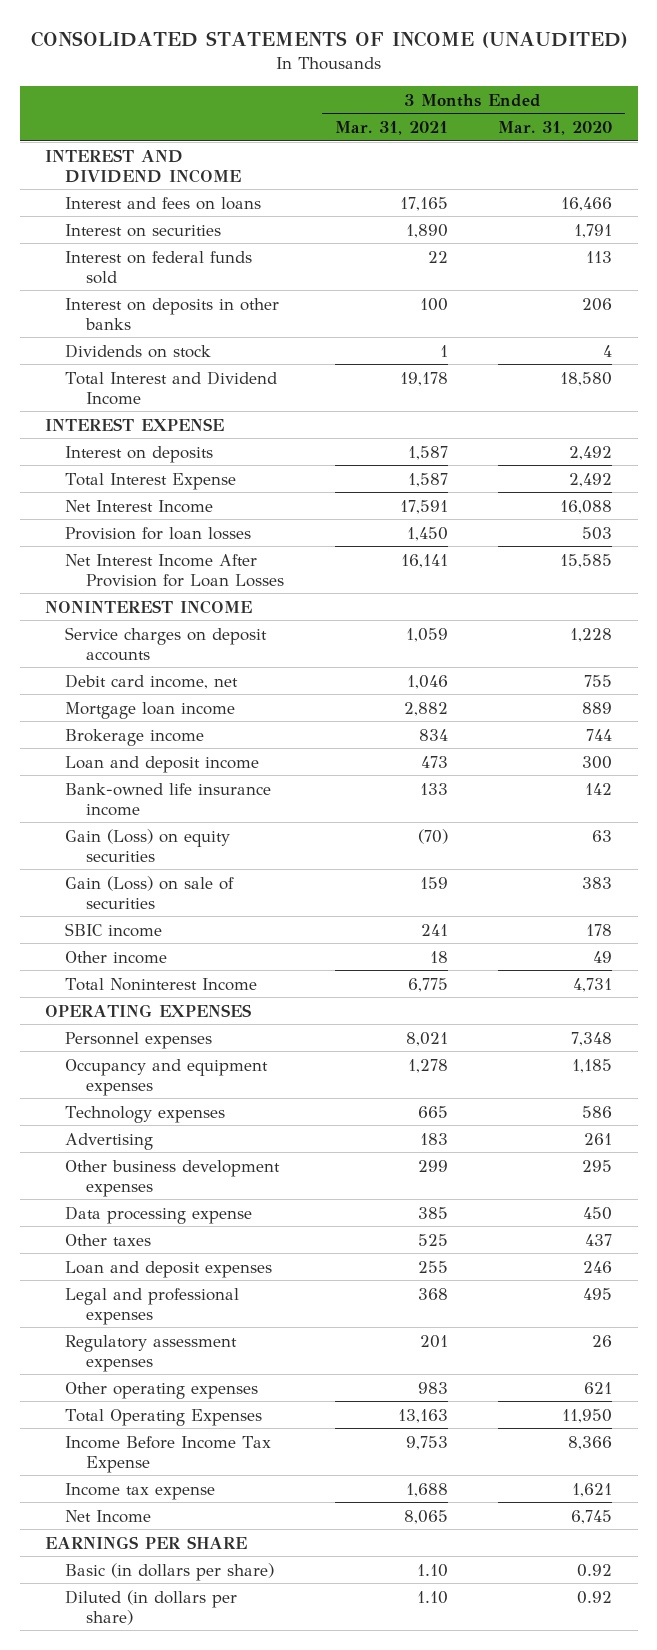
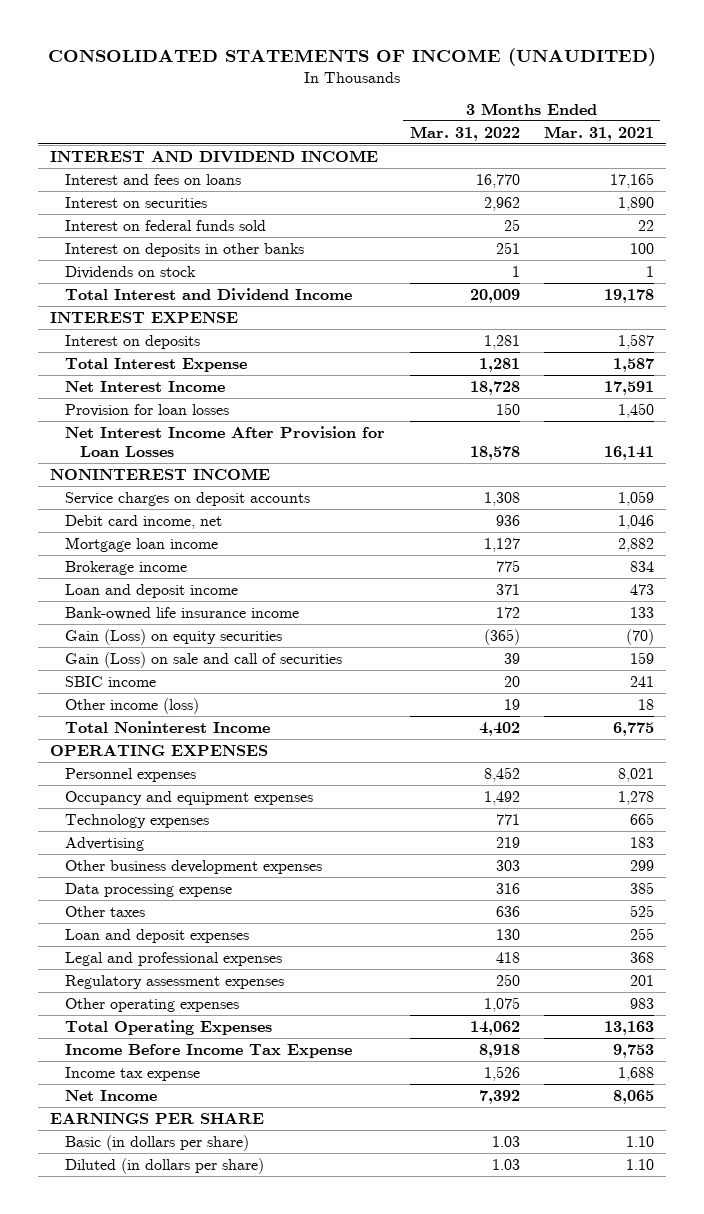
- | 3 Months Ended Mar. 31, 2021 | 3 Months Ended Mar. 31, 2020
+ | 3 Months Ended Mar. 31, 2022 | 3 Months Ended Mar. 31, 2021
- Gain (Loss) on sale of securities | 159 | 383
+ Gain (Loss) on sale and call of securities | 39 | 159
- Other income | 18 | 49
+ Other income (loss) | 19 | 18

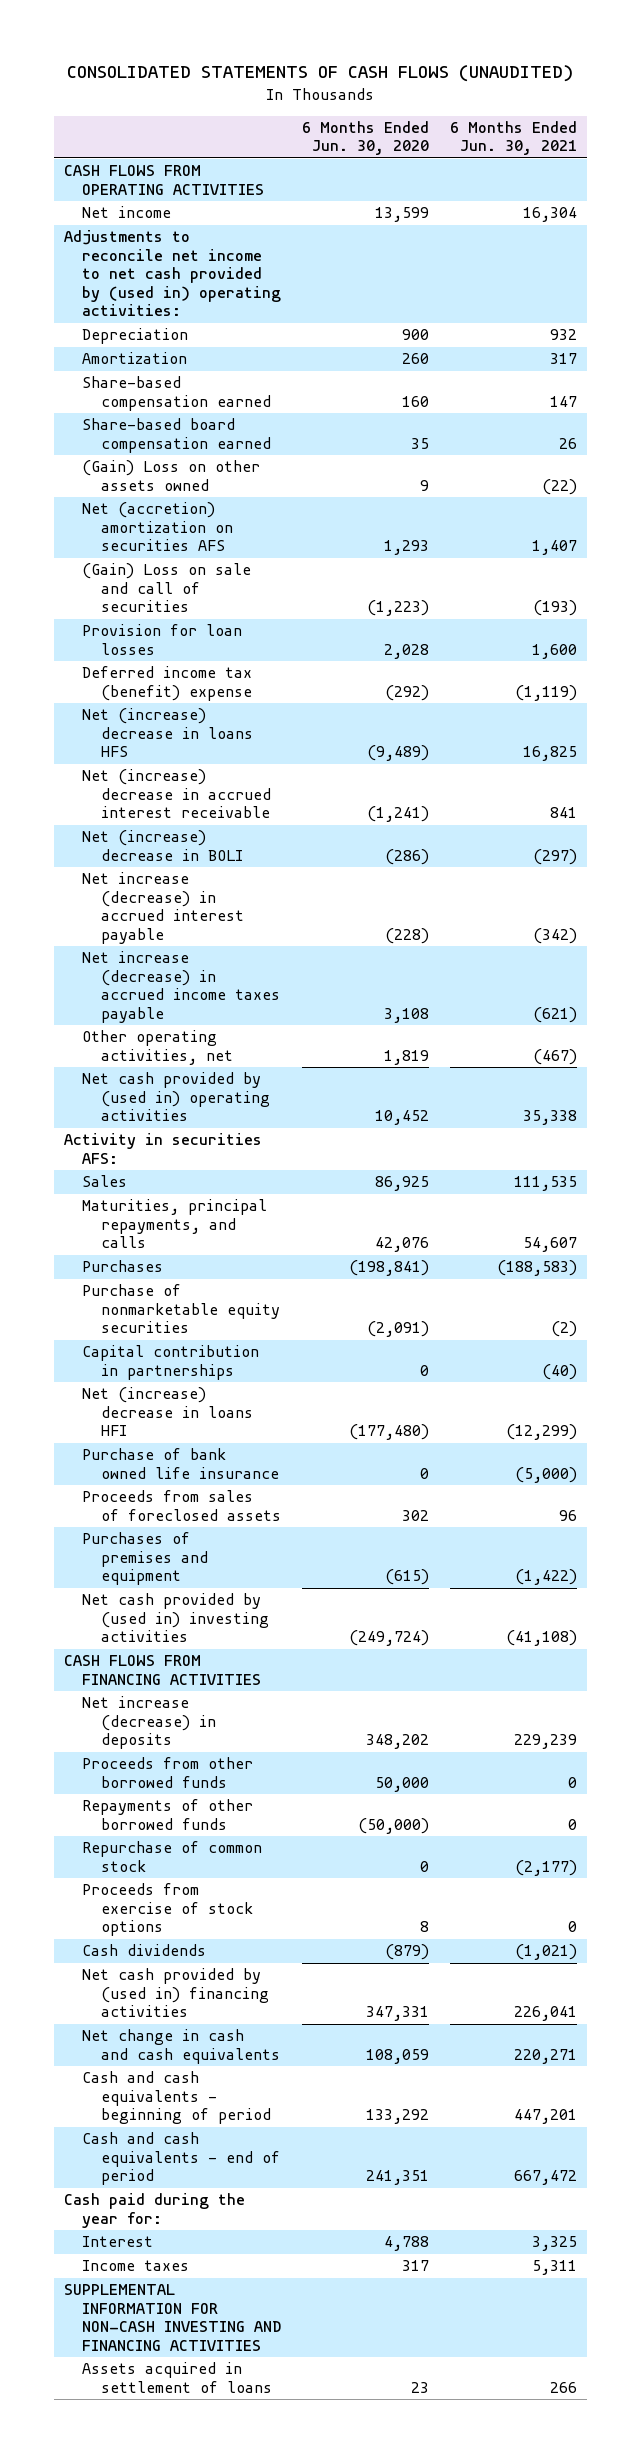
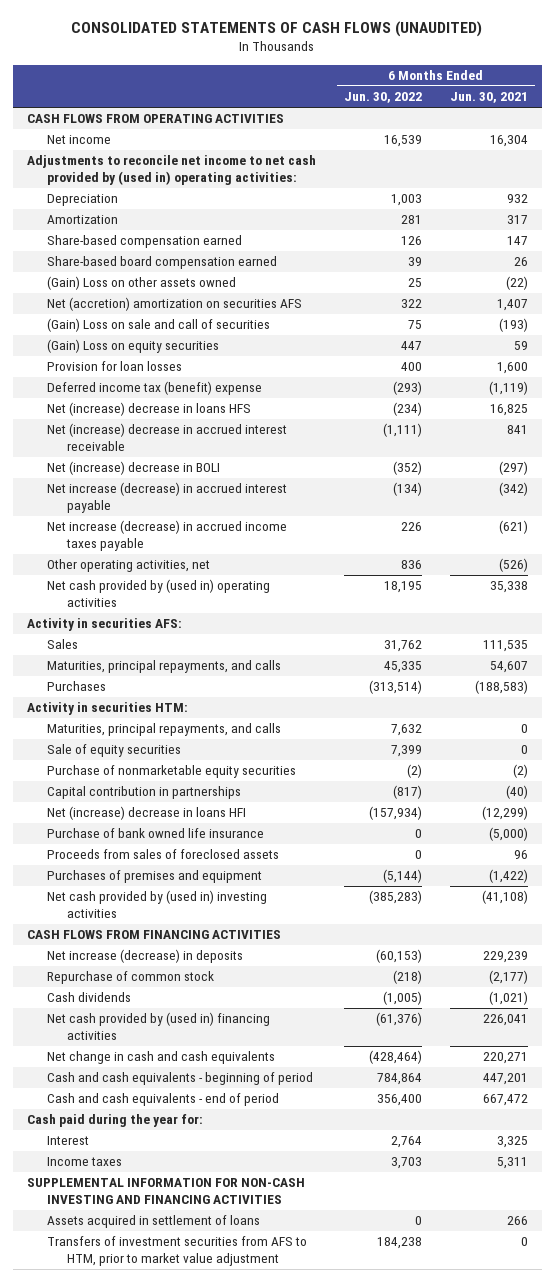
- | 6 Months Ended Jun. 30, 2020 | 6 Months Ended Jun. 30, 2021
+ | 6 Months Ended Jun. 30, 2022 | 6 Months Ended Jun. 30, 2021
+ (Gain) Loss on equity securities | 447 | 59
- Other operating activities, net | 1,819 | (467)
+ Other operating activities, net | 836 | (526)
+ Activity in securities HTM:
+ Maturities, principal repayments, and calls | 7,632 | 0
+ Sale of equity securities | 7,399 | 0
- Proceeds from other borrowed funds | 50,000 | 0
- Repayments of other borrowed funds | (50,000) | 0
- Proceeds from exercise of stock options | 8 | 0
+ Transfers of investment securities from AFS to HTM, prior to market value adjustment | 184,238 | 0

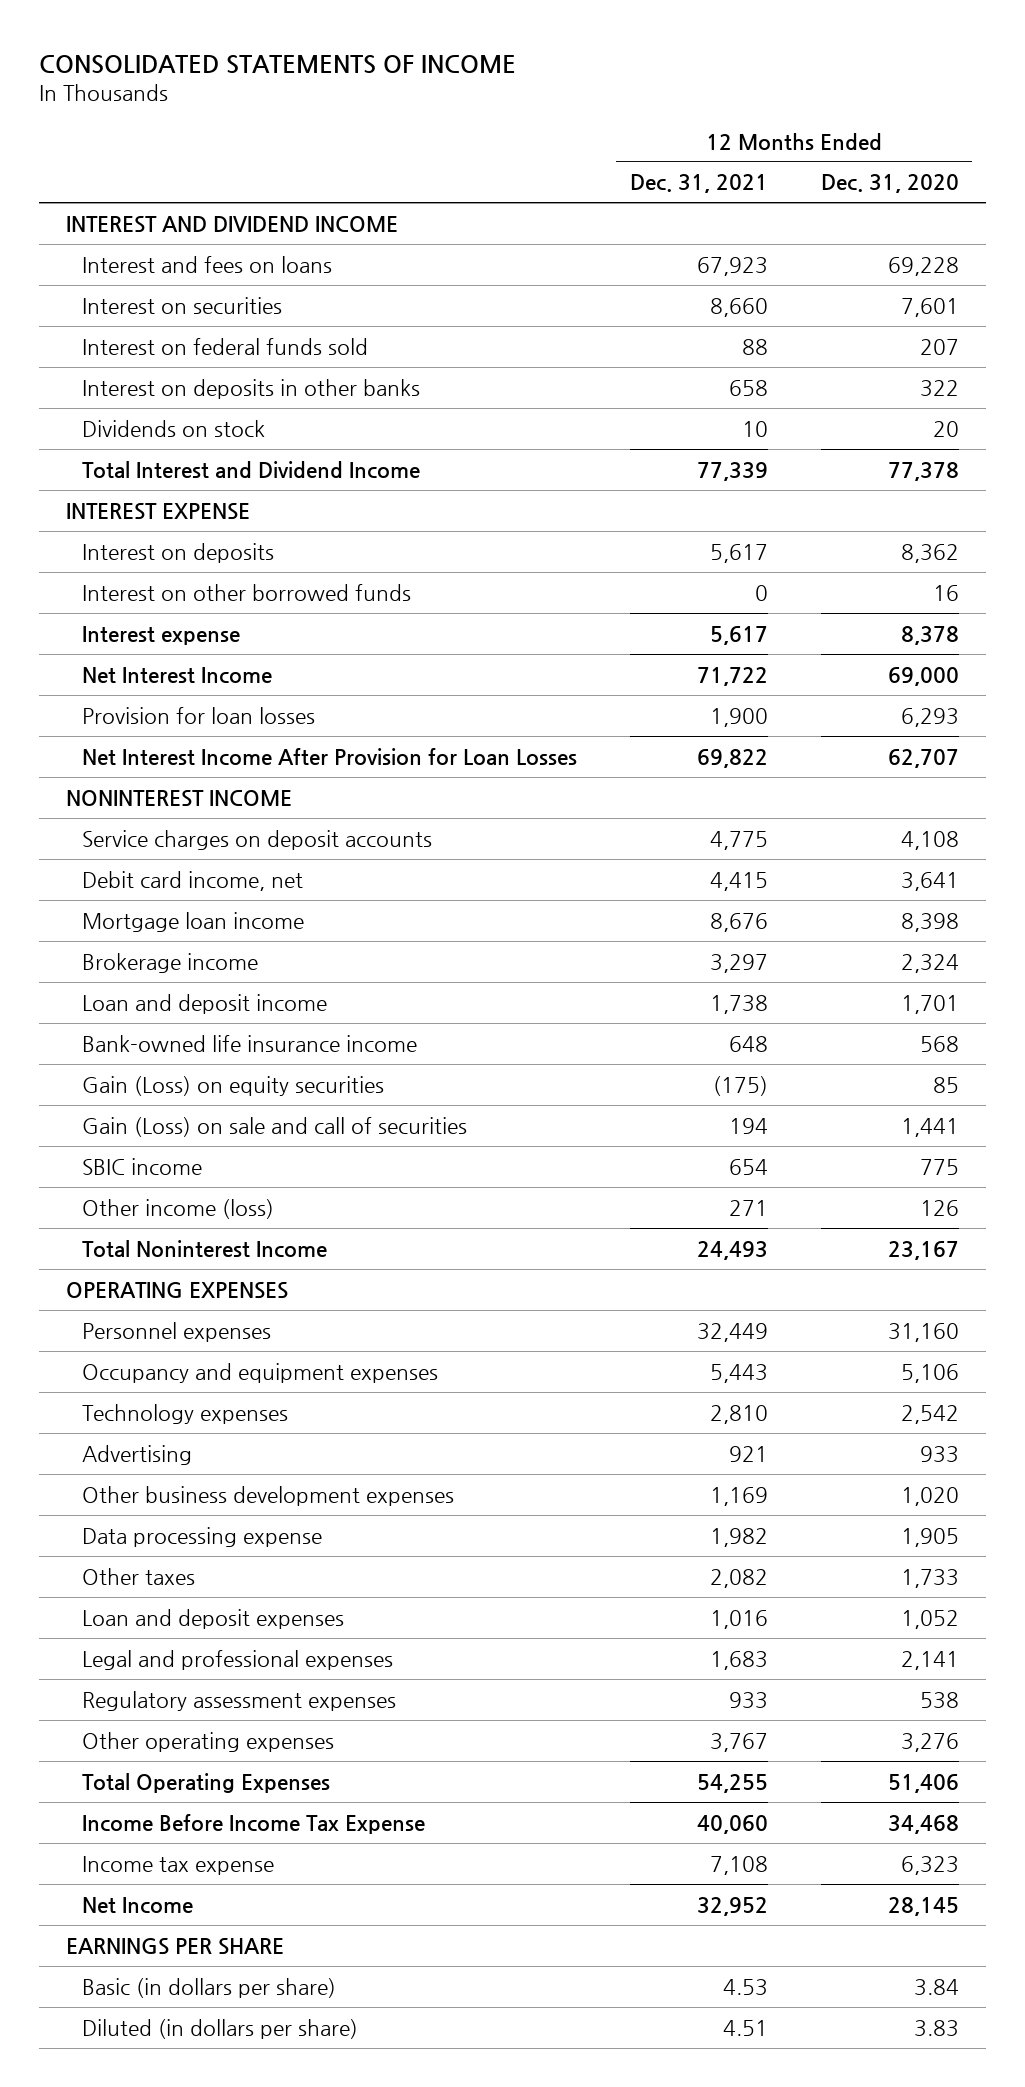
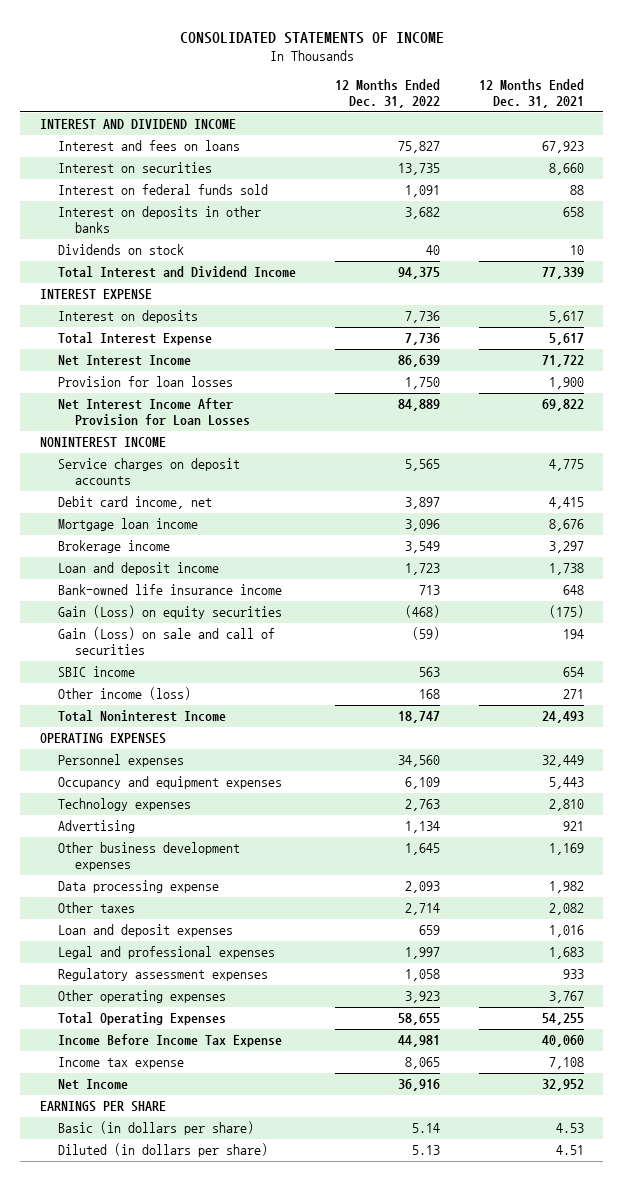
- | 12 Months Ended Dec. 31, 2021 | 12 Months Ended Dec. 31, 2020
+ | 12 Months Ended Dec. 31, 2022 | 12 Months Ended Dec. 31, 2021
- Interest on other borrowed funds | 0 | 16
- Interest expense | 5,617 | 8,378
+ Total Interest Expense | 7,736 | 5,617

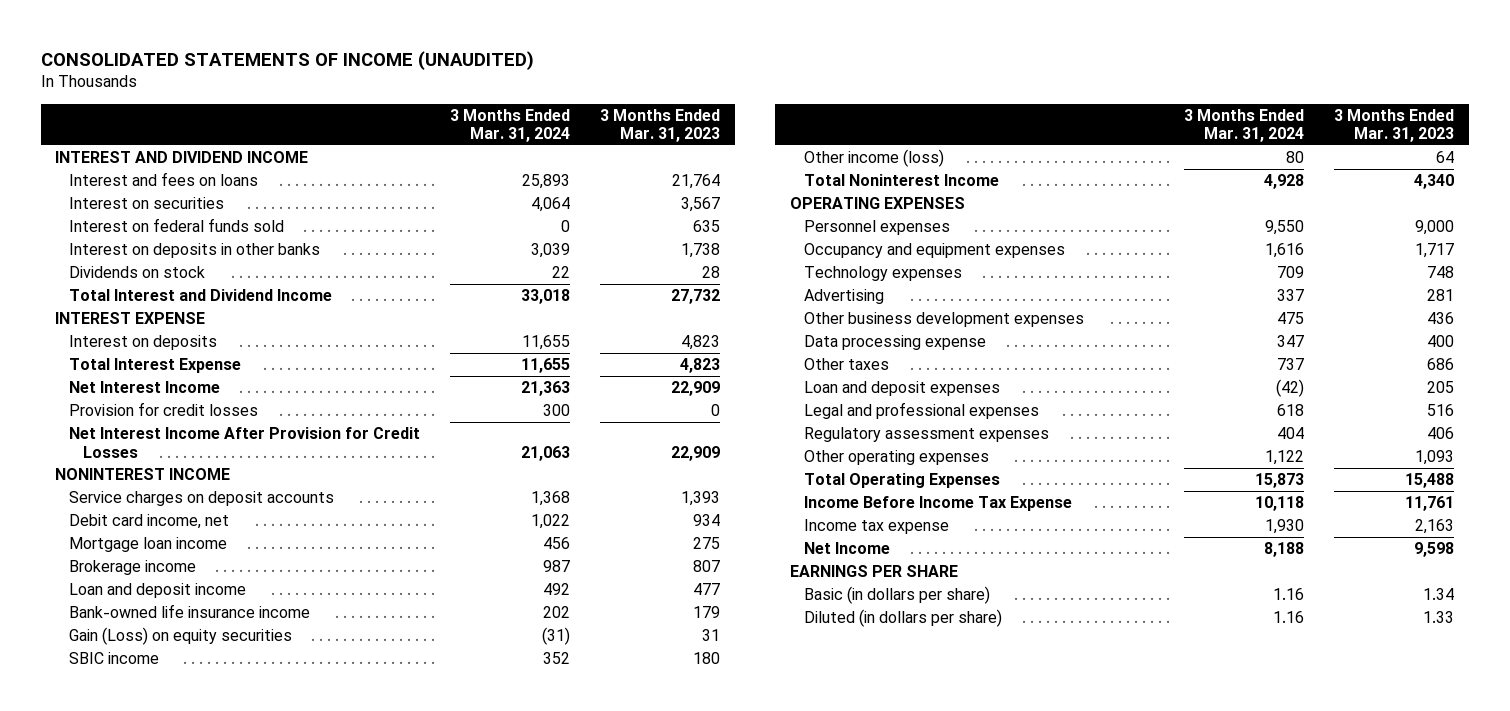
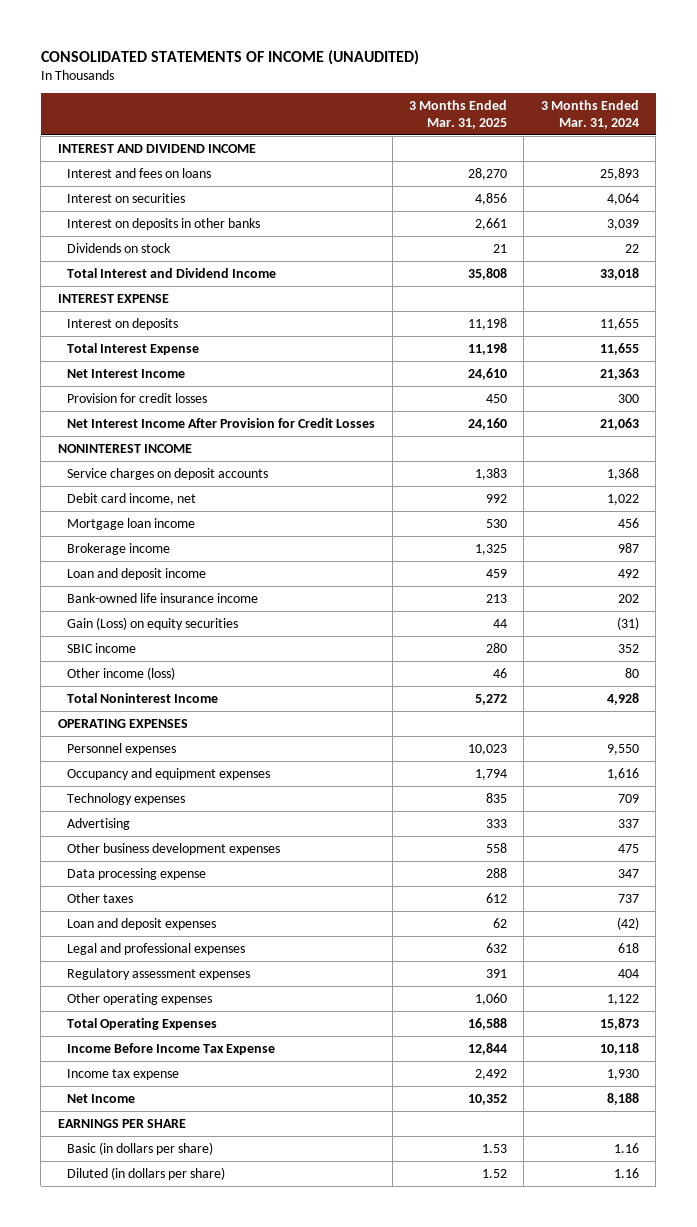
- | 3 Months Ended Mar. 31, 2024 | 3 Months Ended Mar. 31, 2023
+ | 3 Months Ended Mar. 31, 2025 | 3 Months Ended Mar. 31, 2024
- Interest on federal funds sold | 0 | 635

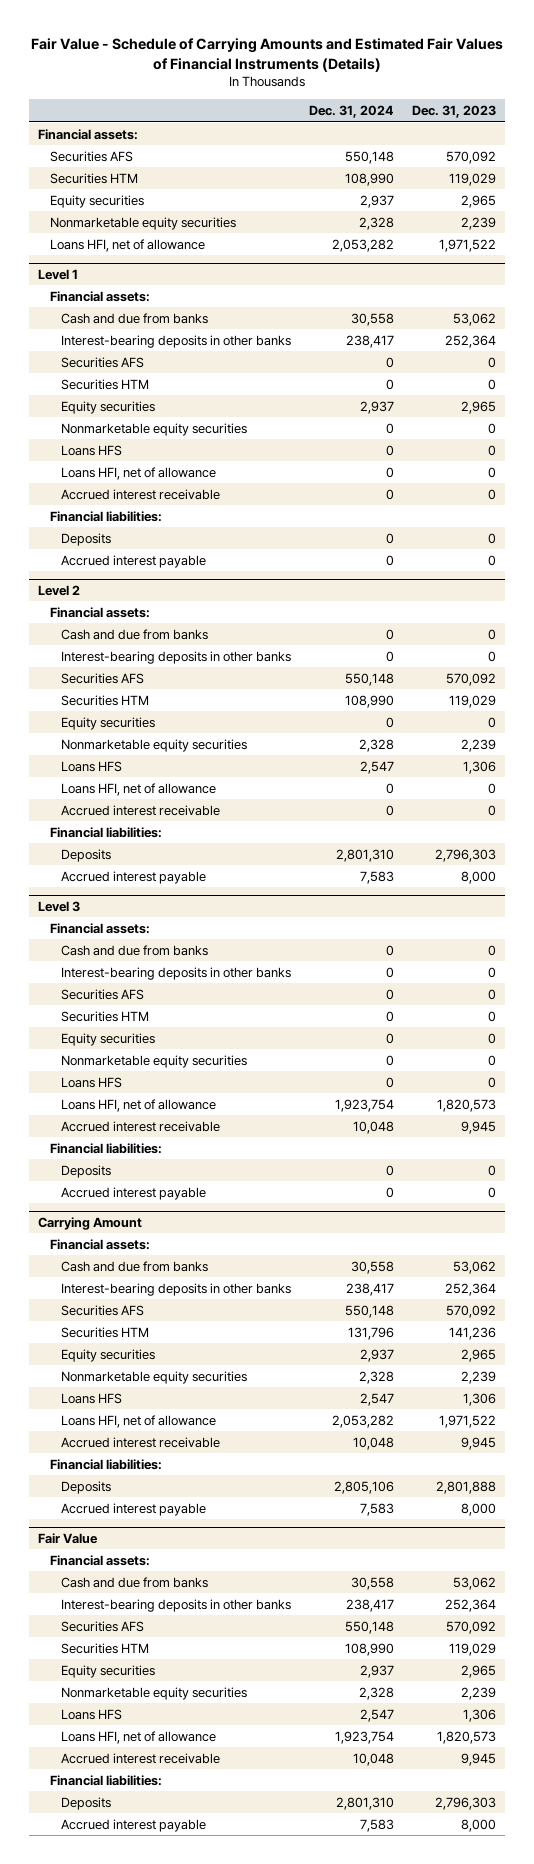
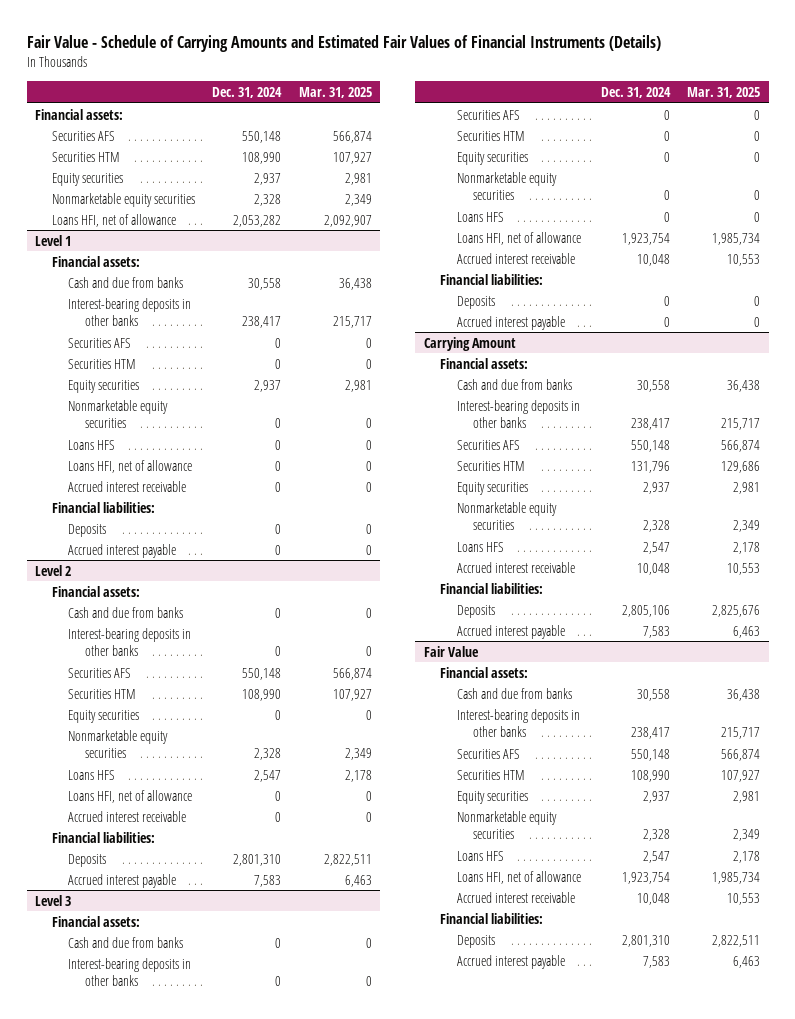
- | Dec. 31, 2024 | Dec. 31, 2023
+ | Dec. 31, 2024 | Mar. 31, 2025
@ Carrying Amount
- Loans HFI, net of allowance | 2,053,282 | 1,971,522

